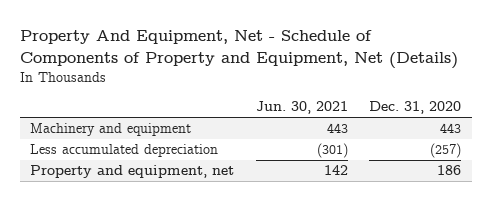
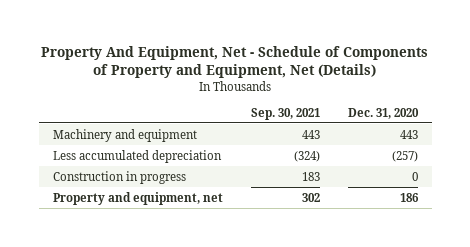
- | Jun. 30, 2021 | Dec. 31, 2020
+ | Sep. 30, 2021 | Dec. 31, 2020
+ Construction in progress | 183 | 0

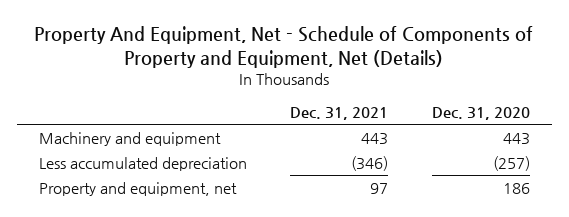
- | Sep. 30, 2021 | Dec. 31, 2020
+ | Dec. 31, 2021 | Dec. 31, 2020
- Construction in progress | 183 | 0

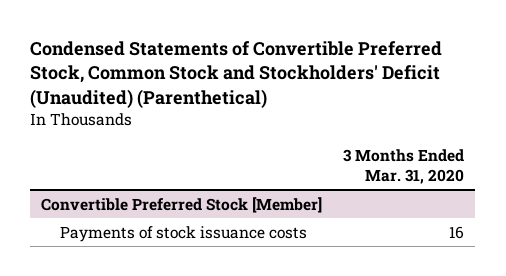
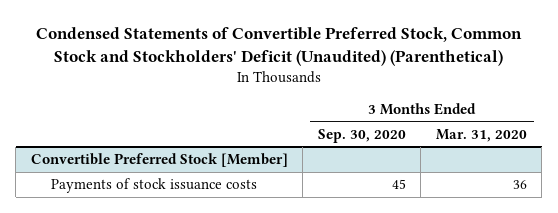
- | 3 Months Ended Mar. 31, 2020
+ | 3 Months Ended Sep. 30, 2020 | 3 Months Ended Mar. 31, 2020
@ Convertible Preferred Stock [Member]
- Payments of stock issuance costs | 16
+ Payments of stock issuance costs | 45 | 36

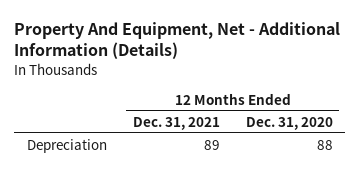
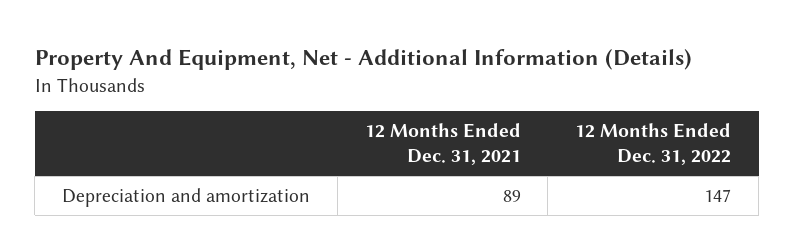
- | 12 Months Ended Dec. 31, 2021 | 12 Months Ended Dec. 31, 2020
+ | 12 Months Ended Dec. 31, 2021 | 12 Months Ended Dec. 31, 2022
- Depreciation | 89 | 88
+ Depreciation and amortization | 89 | 147

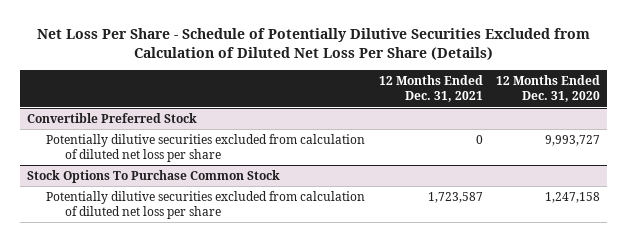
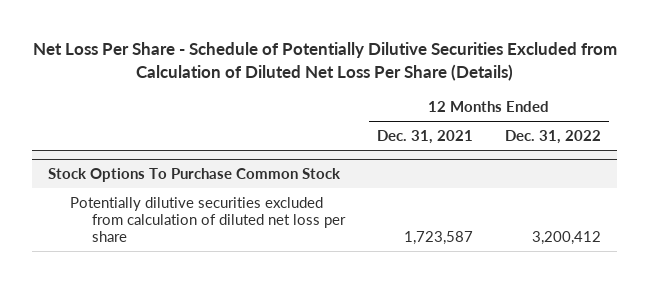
- | 12 Months Ended Dec. 31, 2021 | 12 Months Ended Dec. 31, 2020
+ | 12 Months Ended Dec. 31, 2021 | 12 Months Ended Dec. 31, 2022
- Convertible Preferred Stock
- Potentially dilutive securities excluded from calculation of diluted net loss per share | 0 | 9,993,727

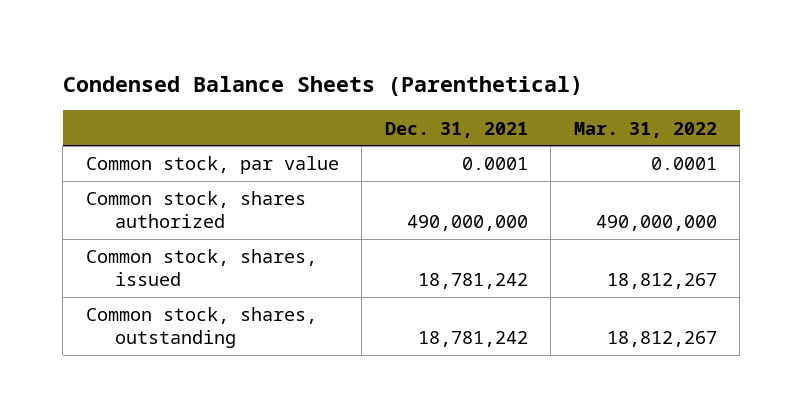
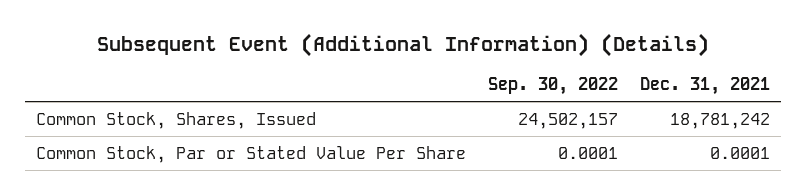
- Condensed Balance Sheets (Parenthetical)
+ Subsequent Event (Additional Information) (Details)
- | Dec. 31, 2021 | Mar. 31, 2022
+ | Sep. 30, 2022 | Dec. 31, 2021
- Common stock, par value | 0.0001 | 0.0001
- Common stock, shares authorized | 490,000,000 | 490,000,000
- Common stock, shares, issued | 18,781,242 | 18,812,267
- Common stock, shares, outstanding | 18,781,242 | 18,812,267
+ Common Stock, Shares, Issued | 24,502,157 | 18,781,242
+ Common Stock, Par or Stated Value Per Share | 0.0001 | 0.0001

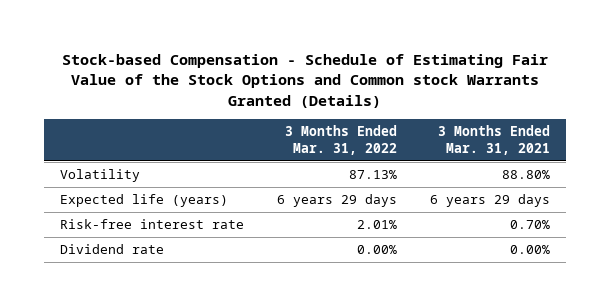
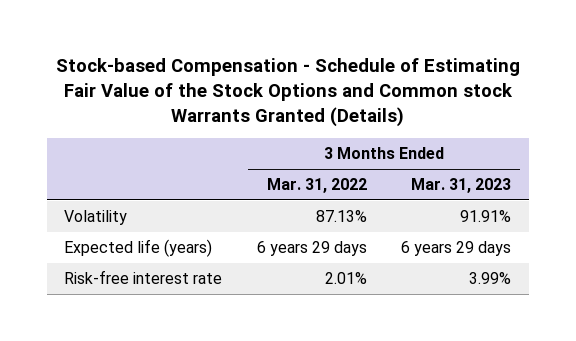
- | 3 Months Ended Mar. 31, 2022 | 3 Months Ended Mar. 31, 2021
+ | 3 Months Ended Mar. 31, 2022 | 3 Months Ended Mar. 31, 2023
- Dividend rate | 0.00% | 0.00%

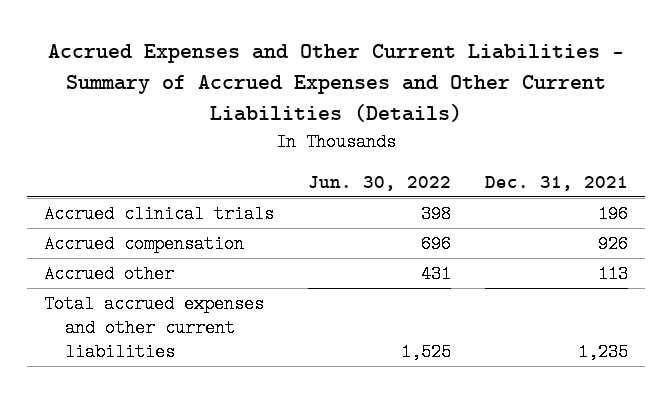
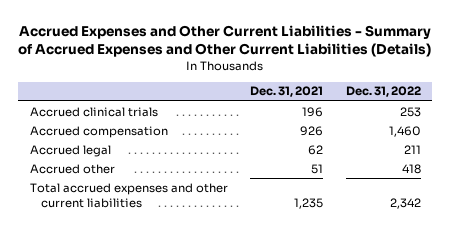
- | Jun. 30, 2022 | Dec. 31, 2021
+ | Dec. 31, 2021 | Dec. 31, 2022
- Accrued other | 431 | 113
+ Accrued legal | 62 | 211
+ Accrued other | 51 | 418

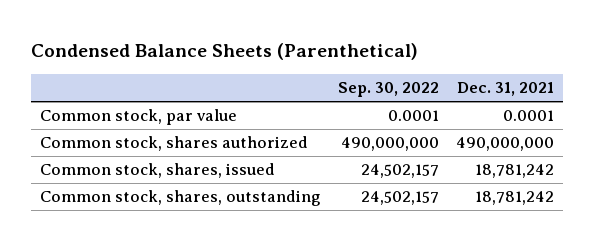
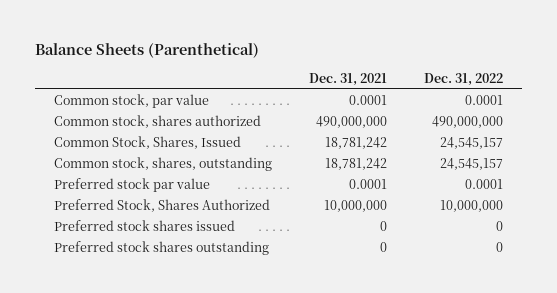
- Condensed Balance Sheets (Parenthetical)
+ Balance Sheets (Parenthetical)
- | Sep. 30, 2022 | Dec. 31, 2021
+ | Dec. 31, 2021 | Dec. 31, 2022
- Common stock, shares, issued | 24,502,157 | 18,781,242
+ Common Stock, Shares, Issued | 18,781,242 | 24,545,157
+ Preferred stock par value | 0.0001 | 0.0001
+ Preferred Stock, Shares Authorized | 10,000,000 | 10,000,000
+ Preferred stock shares issued | 0 | 0
+ Preferred stock shares outstanding | 0 | 0

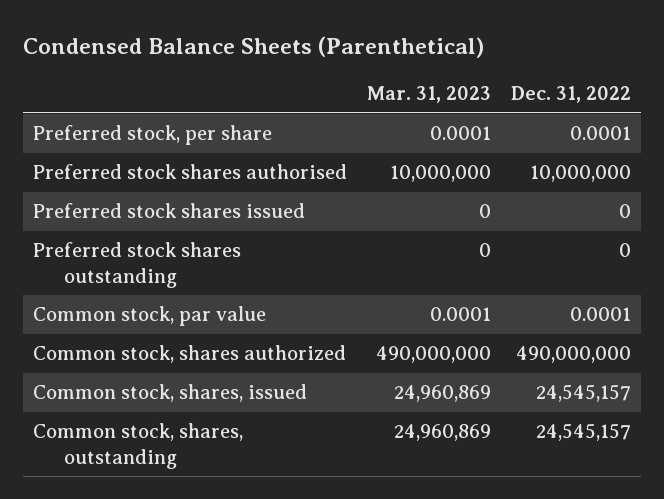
- Balance Sheets (Parenthetical)
+ Condensed Balance Sheets (Parenthetical)
- | Dec. 31, 2021 | Dec. 31, 2022
+ | Mar. 31, 2023 | Dec. 31, 2022
+ Preferred stock, per share | 0.0001 | 0.0001
+ Preferred stock shares authorised | 10,000,000 | 10,000,000
moved up: Preferred stock shares issued | 0 | 0
moved up: Preferred stock shares outstanding | 0 | 0
- Common Stock, Shares, Issued | 18,781,242 | 24,545,157
+ Common stock, shares, issued | 24,960,869 | 24,545,157
- Preferred stock par value | 0.0001 | 0.0001
- Preferred Stock, Shares Authorized | 10,000,000 | 10,000,000

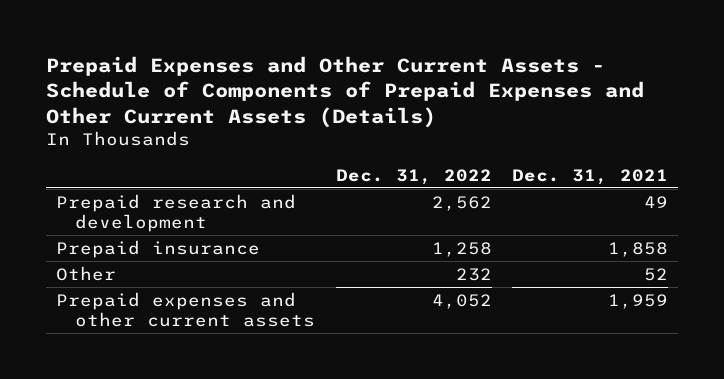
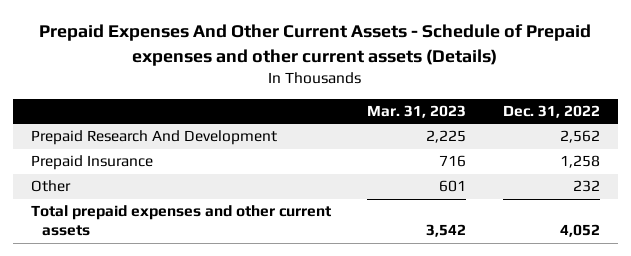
- Prepaid Expenses and Other Current Assets - Schedule of Components of Prepaid Expenses and Other Current Assets (Details)
+ Prepaid Expenses And Other Current Assets - Schedule of Prepaid expenses and other current assets (Details)
- | Dec. 31, 2022 | Dec. 31, 2021
+ | Mar. 31, 2023 | Dec. 31, 2022
- Prepaid research and development | 2,562 | 49
- Prepaid insurance | 1,258 | 1,858
+ Prepaid Research And Development | 2,225 | 2,562
+ Prepaid Insurance | 716 | 1,258
- Prepaid expenses and other current assets | 4,052 | 1,959
+ Total prepaid expenses and other current assets | 3,542 | 4,052

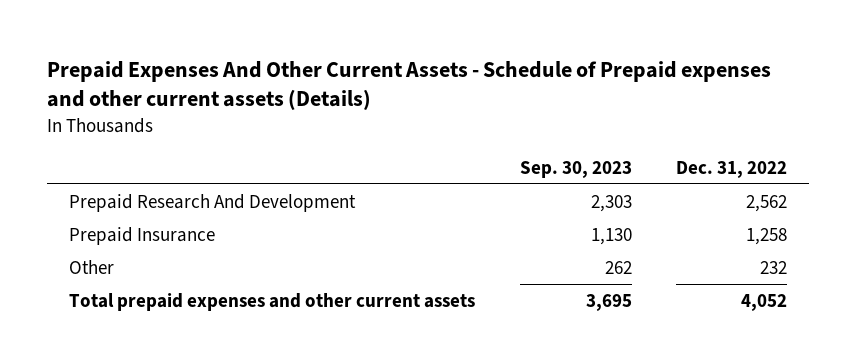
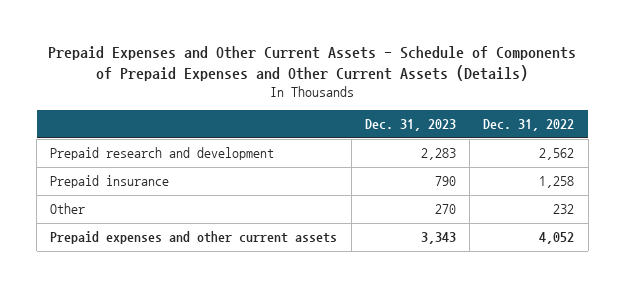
- Prepaid Expenses And Other Current Assets - Schedule of Prepaid expenses and other current assets (Details)
+ Prepaid Expenses and Other Current Assets - Schedule of Components of Prepaid Expenses and Other Current Assets (Details)
- | Sep. 30, 2023 | Dec. 31, 2022
+ | Dec. 31, 2023 | Dec. 31, 2022
- Prepaid Research And Development | 2,303 | 2,562
- Prepaid Insurance | 1,130 | 1,258
+ Prepaid research and development | 2,283 | 2,562
+ Prepaid insurance | 790 | 1,258
- Total prepaid expenses and other current assets | 3,695 | 4,052
+ Prepaid expenses and other current assets | 3,343 | 4,052

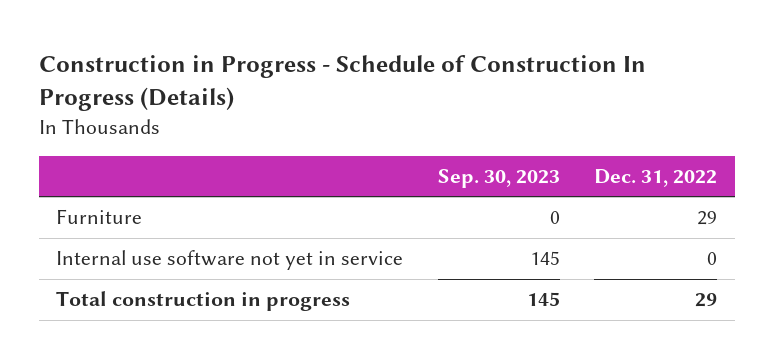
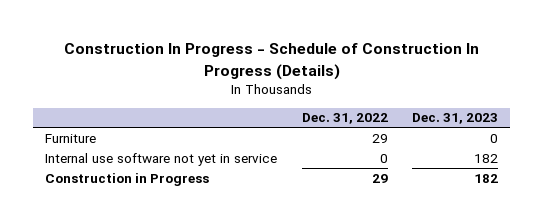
- Construction in Progress - Schedule of Construction In Progress (Details)
+ Construction In Progress - Schedule of Construction In Progress (Details)
- | Sep. 30, 2023 | Dec. 31, 2022
+ | Dec. 31, 2022 | Dec. 31, 2023
- Total construction in progress | 145 | 29
+ Construction in Progress | 29 | 182

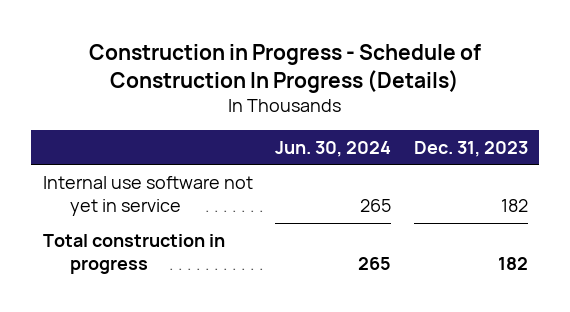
- Construction In Progress - Schedule of Construction In Progress (Details)
+ Construction in Progress - Schedule of Construction In Progress (Details)
- | Dec. 31, 2022 | Dec. 31, 2023
+ | Jun. 30, 2024 | Dec. 31, 2023
- Furniture | 29 | 0
- Construction in Progress | 29 | 182
+ Total construction in progress | 265 | 182

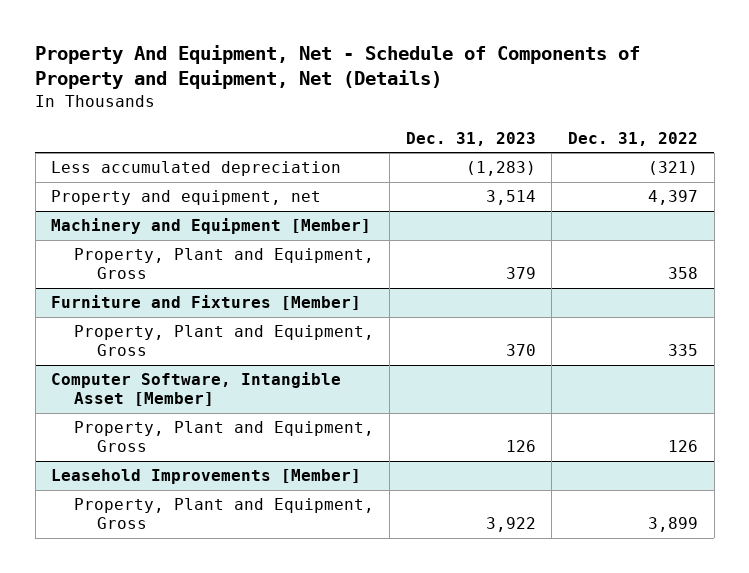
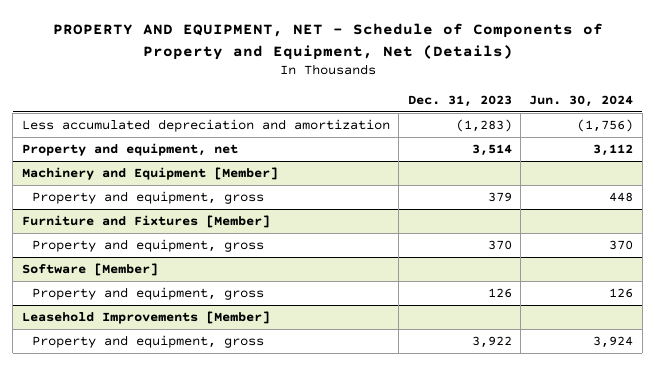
- Property And Equipment, Net - Schedule of Components of Property and Equipment, Net (Details)
+ PROPERTY AND EQUIPMENT, NET - Schedule of Components of Property and Equipment, Net (Details)
- | Dec. 31, 2023 | Dec. 31, 2022
+ | Dec. 31, 2023 | Jun. 30, 2024
- Less accumulated depreciation | (1,283) | (321)
+ Less accumulated depreciation and amortization | (1,283) | (1,756)
@ Machinery and Equipment [Member]
- Property, Plant and Equipment, Gross | 379 | 358
+ Property and equipment, gross | 379 | 448
@ Furniture and Fixtures [Member]
- Property, Plant and Equipment, Gross | 370 | 335
- Computer Software, Intangible Asset [Member]
- Property, Plant and Equipment, Gross | 126 | 126
@ Furniture and Fixtures [Member]
+ Property and equipment, gross | 370 | 370
+ Software [Member]
+ Property and equipment, gross | 126 | 126
@ Leasehold Improvements [Member]
- Property, Plant and Equipment, Gross | 3,922 | 3,899
+ Property and equipment, gross | 3,922 | 3,924

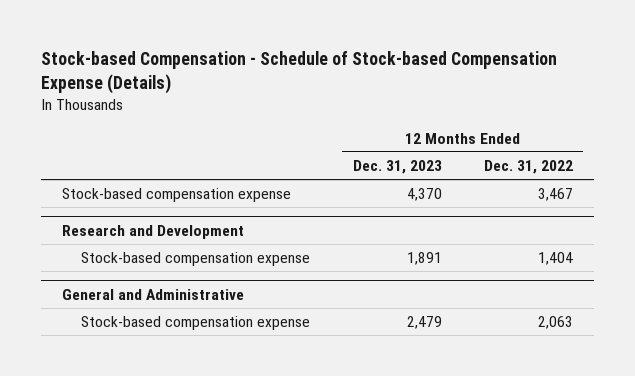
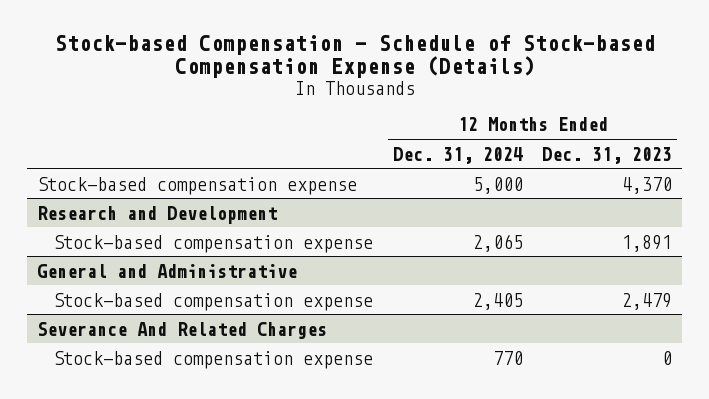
- | 12 Months Ended Dec. 31, 2023 | 12 Months Ended Dec. 31, 2022
+ | 12 Months Ended Dec. 31, 2024 | 12 Months Ended Dec. 31, 2023
+ Severance And Related Charges
+ Stock-based compensation expense | 770 | 0

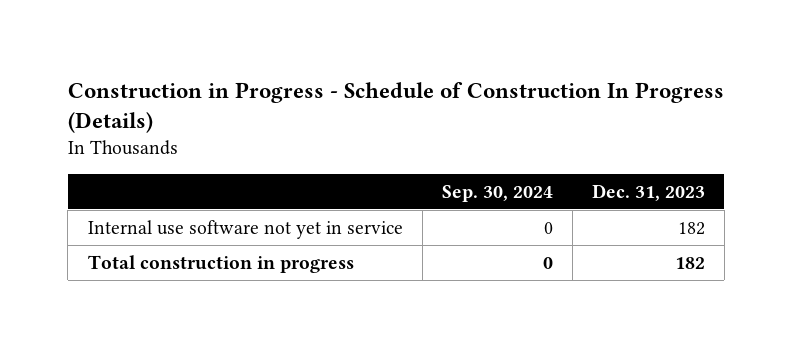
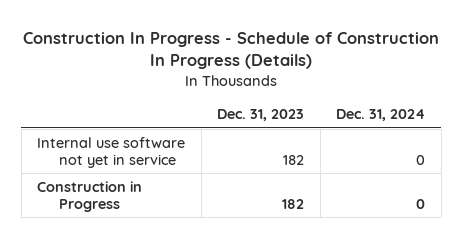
- Construction in Progress - Schedule of Construction In Progress (Details)
+ Construction In Progress - Schedule of Construction In Progress (Details)
- | Sep. 30, 2024 | Dec. 31, 2023
+ | Dec. 31, 2023 | Dec. 31, 2024
- Total construction in progress | 0 | 182
+ Construction in Progress | 182 | 0

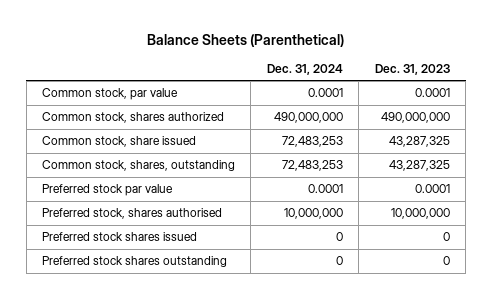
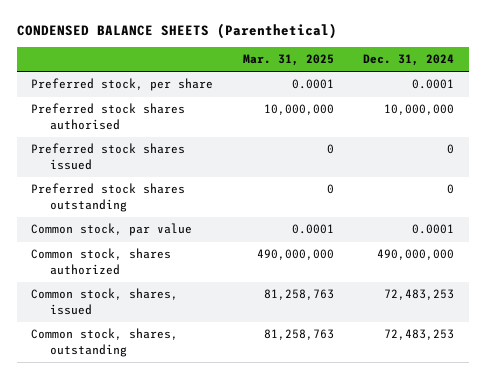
- Balance Sheets (Parenthetical)
+ CONDENSED BALANCE SHEETS (Parenthetical)
- | Dec. 31, 2024 | Dec. 31, 2023
+ | Mar. 31, 2025 | Dec. 31, 2024
+ Preferred stock, per share | 0.0001 | 0.0001
+ Preferred stock shares authorised | 10,000,000 | 10,000,000
moved up: Preferred stock shares issued | 0 | 0
moved up: Preferred stock shares outstanding | 0 | 0
- Common stock, share issued | 72,483,253 | 43,287,325
+ Common stock, shares, issued | 81,258,763 | 72,483,253
- Preferred stock par value | 0.0001 | 0.0001
- Preferred stock, shares authorised | 10,000,000 | 10,000,000

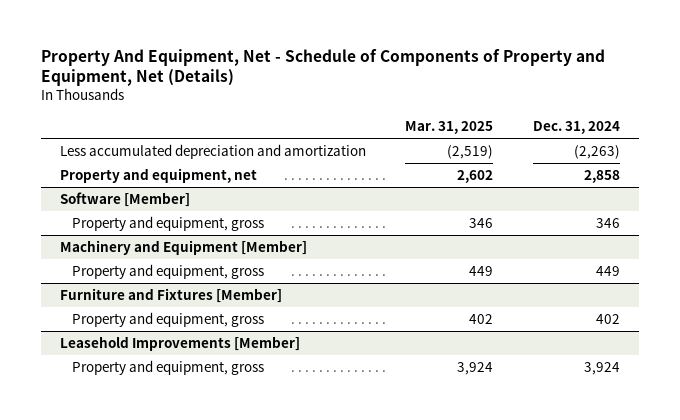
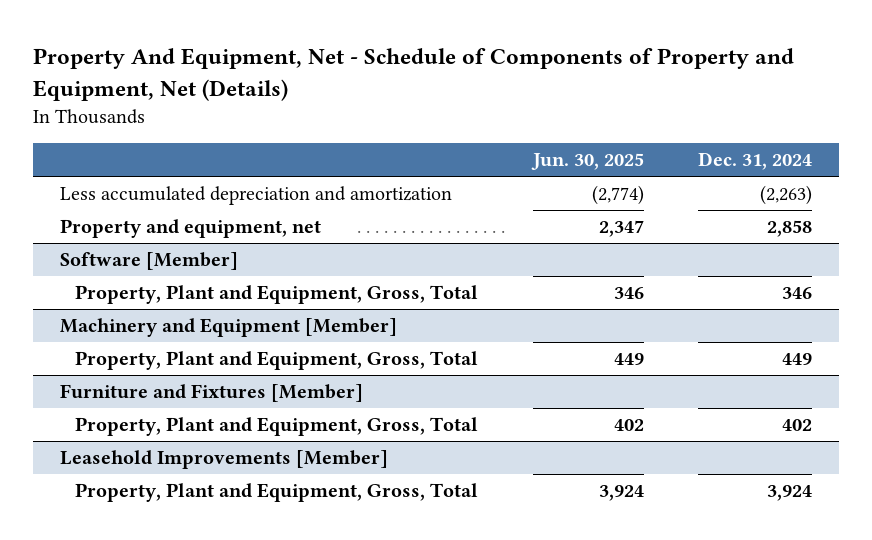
- | Mar. 31, 2025 | Dec. 31, 2024
+ | Jun. 30, 2025 | Dec. 31, 2024
@ Software [Member]
- Property and equipment, gross | 346 | 346
+ Property, Plant and Equipment, Gross, Total | 346 | 346
@ Machinery and Equipment [Member]
- Property and equipment, gross | 449 | 449
+ Property, Plant and Equipment, Gross, Total | 449 | 449
@ Furniture and Fixtures [Member]
- Property and equipment, gross | 402 | 402
+ Property, Plant and Equipment, Gross, Total | 402 | 402
@ Leasehold Improvements [Member]
- Property and equipment, gross | 3,924 | 3,924
+ Property, Plant and Equipment, Gross, Total | 3,924 | 3,924

